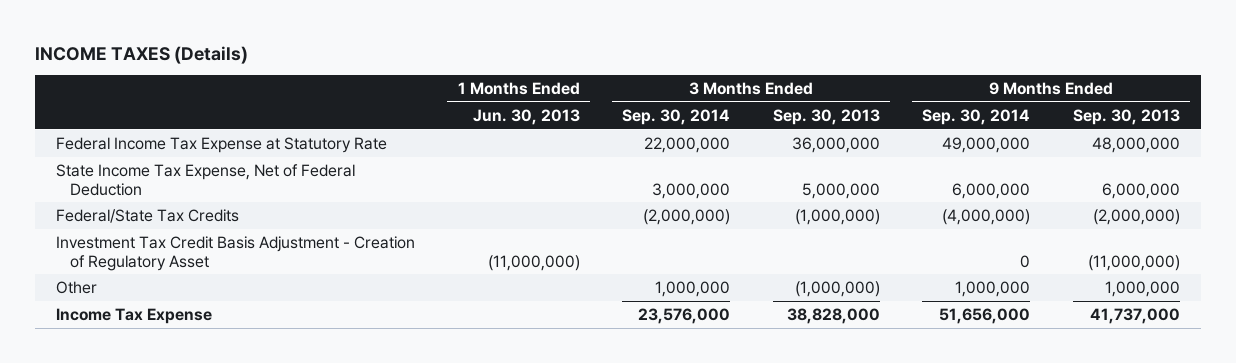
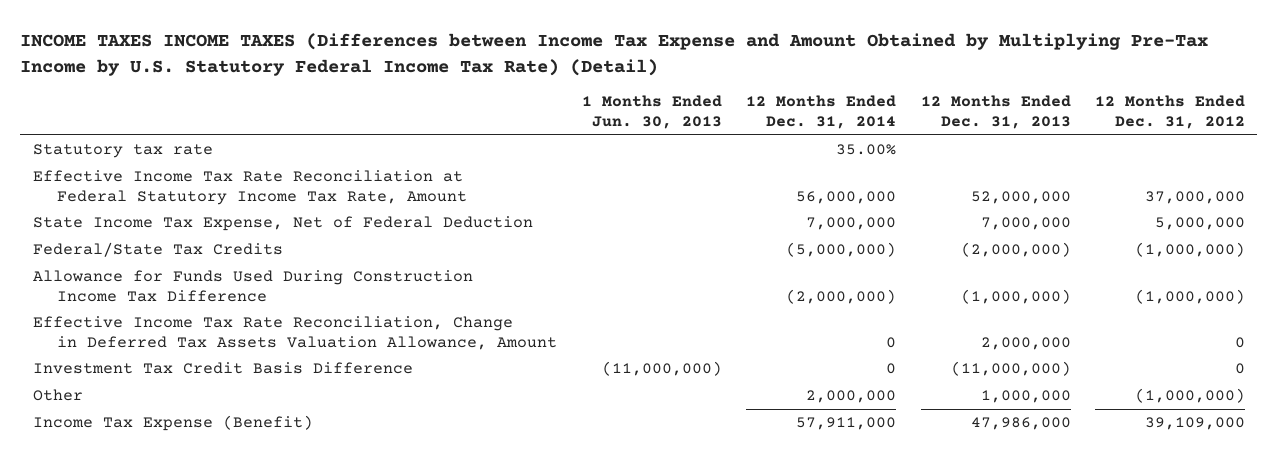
- INCOME TAXES (Details)
+ INCOME TAXES INCOME TAXES (Differences between Income Tax Expense and Amount Obtained by Multiplying Pre-Tax Income by U.S. Statutory Federal Income Tax Rate) (Detail)
- | 1 Months Ended Jun. 30, 2013 | 3 Months Ended Sep. 30, 2014 | 3 Months Ended Sep. 30, 2013 | 9 Months Ended Sep. 30, 2014 | 9 Months Ended Sep. 30, 2013
+ | 1 Months Ended Jun. 30, 2013 | 12 Months Ended Dec. 31, 2014 | 12 Months Ended Dec. 31, 2013 | 12 Months Ended Dec. 31, 2012
- Federal Income Tax Expense at Statutory Rate | | 22,000,000 | 36,000,000 | 49,000,000 | 48,000,000
+ Statutory tax rate | | 35.00% | |
+ Effective Income Tax Rate Reconciliation at Federal Statutory Income Tax Rate, Amount | | 56,000,000 | 52,000,000 | 37,000,000
- Investment Tax Credit Basis Adjustment - Creation of Regulatory Asset | (11,000,000) | | | 0 | (11,000,000)
+ Allowance for Funds Used During Construction Income Tax Difference | | (2,000,000) | (1,000,000) | (1,000,000)
+ Effective Income Tax Rate Reconciliation, Change in Deferred Tax Assets Valuation Allowance, Amount | | 0 | 2,000,000 | 0
+ Investment Tax Credit Basis Difference | (11,000,000) | 0 | (11,000,000) | 0
- Income Tax Expense | | 23,576,000 | 38,828,000 | 51,656,000 | 41,737,000
+ Income Tax Expense (Benefit) | | 57,911,000 | 47,986,000 | 39,109,000

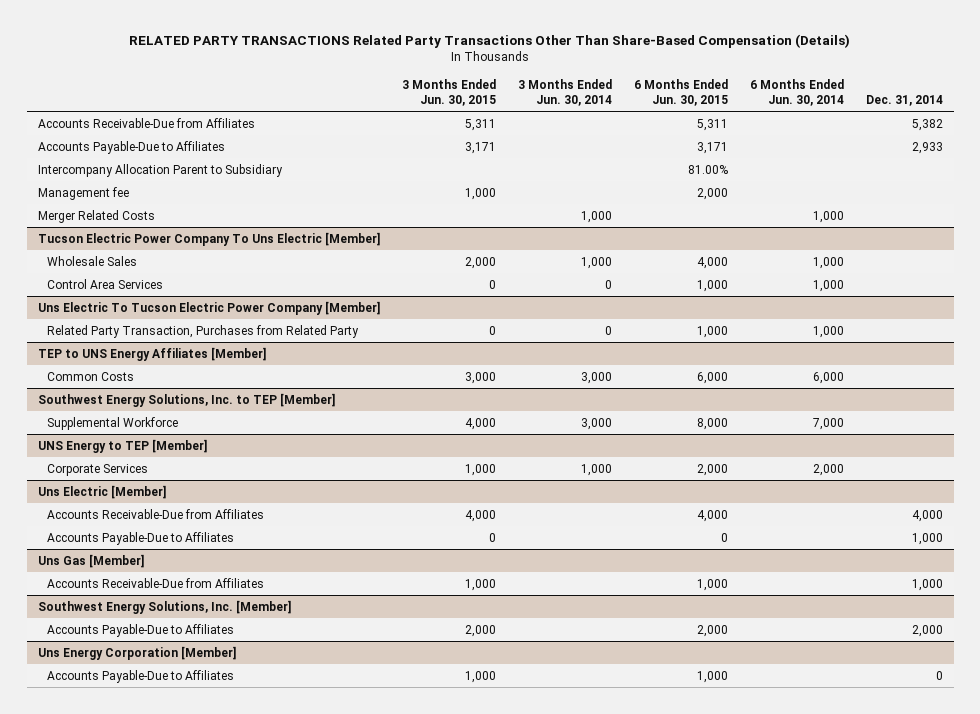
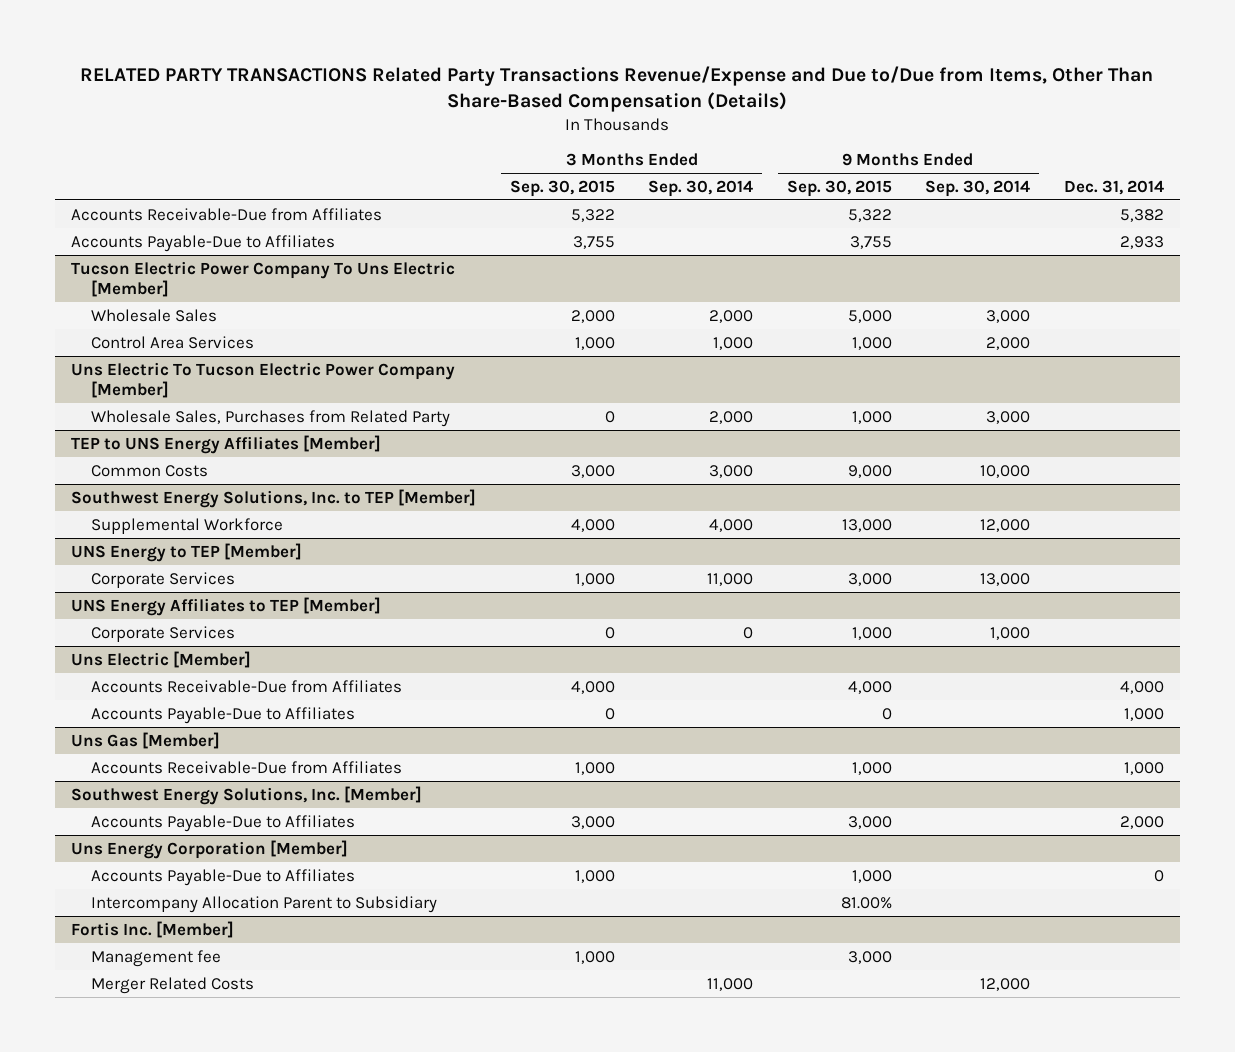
- RELATED PARTY TRANSACTIONS Related Party Transactions Other Than Share-Based Compensation (Details)
+ RELATED PARTY TRANSACTIONS Related Party Transactions Revenue/Expense and Due to/Due from Items, Other Than Share-Based Compensation (Details)
- | 3 Months Ended Jun. 30, 2015 | 3 Months Ended Jun. 30, 2014 | 6 Months Ended Jun. 30, 2015 | 6 Months Ended Jun. 30, 2014 | Dec. 31, 2014
+ | 3 Months Ended Sep. 30, 2015 | 3 Months Ended Sep. 30, 2014 | 9 Months Ended Sep. 30, 2015 | 9 Months Ended Sep. 30, 2014 | Dec. 31, 2014
- Intercompany Allocation Parent to Subsidiary | | | 81.00% | |
- Management fee | 1,000 | | 2,000 | |
- Merger Related Costs | | 1,000 | | 1,000 |
@ Uns Electric To Tucson Electric Power Company [Member]
- Related Party Transaction, Purchases from Related Party | 0 | 0 | 1,000 | 1,000 |
+ Wholesale Sales, Purchases from Related Party | 0 | 2,000 | 1,000 | 3,000 |
+ UNS Energy Affiliates to TEP [Member]
+ Corporate Services | 0 | 0 | 1,000 | 1,000 |
@ Uns Energy Corporation [Member]
+ Intercompany Allocation Parent to Subsidiary | | | 81.00% | |
+ Fortis Inc. [Member]
+ Management fee | 1,000 | | 3,000 | |
+ Merger Related Costs | | 11,000 | | 12,000 |

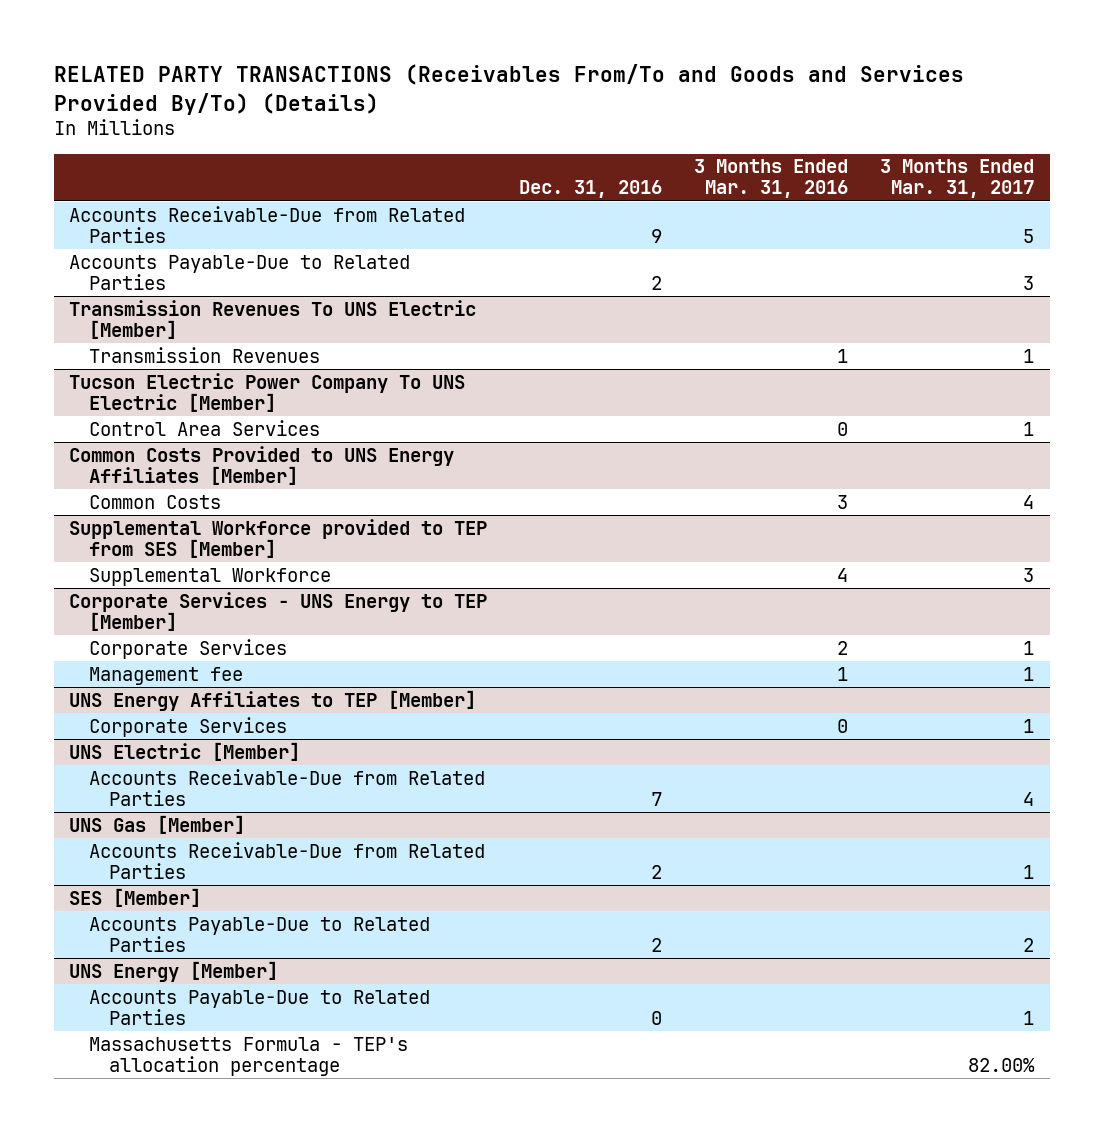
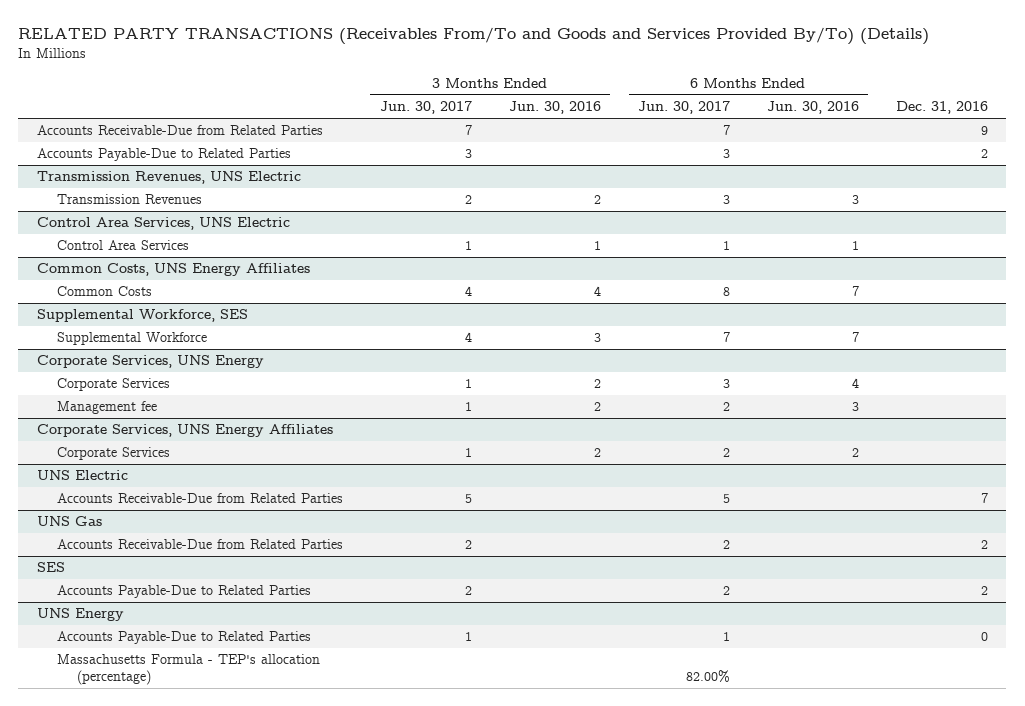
- | Dec. 31, 2016 | 3 Months Ended Mar. 31, 2016 | 3 Months Ended Mar. 31, 2017
+ | 3 Months Ended Jun. 30, 2017 | 3 Months Ended Jun. 30, 2016 | 6 Months Ended Jun. 30, 2017 | 6 Months Ended Jun. 30, 2016 | Dec. 31, 2016
- Transmission Revenues To UNS Electric [Member]
+ Transmission Revenues, UNS Electric
- Tucson Electric Power Company To UNS Electric [Member]
+ Control Area Services, UNS Electric
- Common Costs Provided to UNS Energy Affiliates [Member]
+ Common Costs, UNS Energy Affiliates
- Supplemental Workforce provided to TEP from SES [Member]
+ Supplemental Workforce, SES
- Corporate Services - UNS Energy to TEP [Member]
+ Corporate Services, UNS Energy
- UNS Energy Affiliates to TEP [Member]
+ Corporate Services, UNS Energy Affiliates
- UNS Electric [Member]
+ UNS Electric
- UNS Gas [Member]
+ UNS Gas
- SES [Member]
+ SES
- UNS Energy [Member]
+ UNS Energy
- Massachusetts Formula - TEP's allocation percentage | | | 82.00%
+ Massachusetts Formula - TEP's allocation (percentage) | | | 82.00% | |

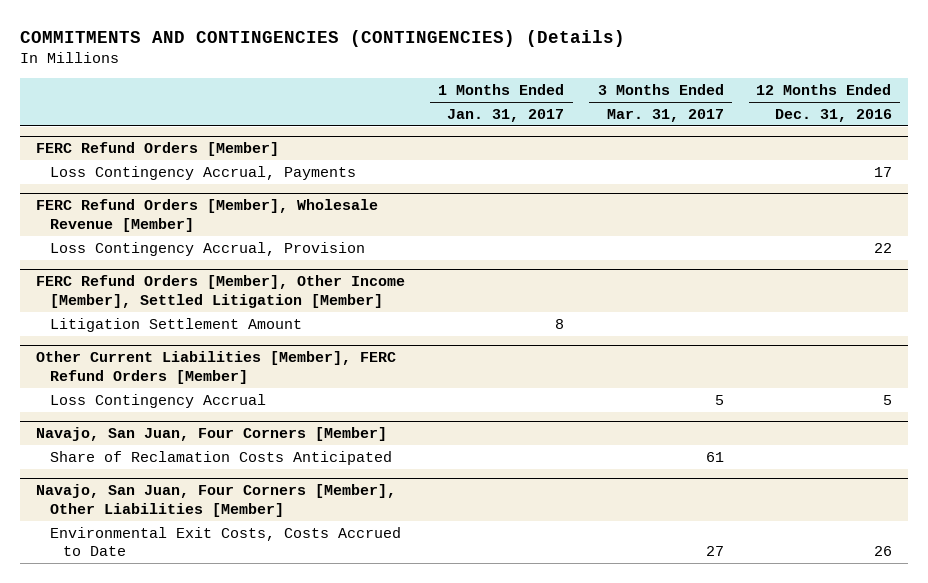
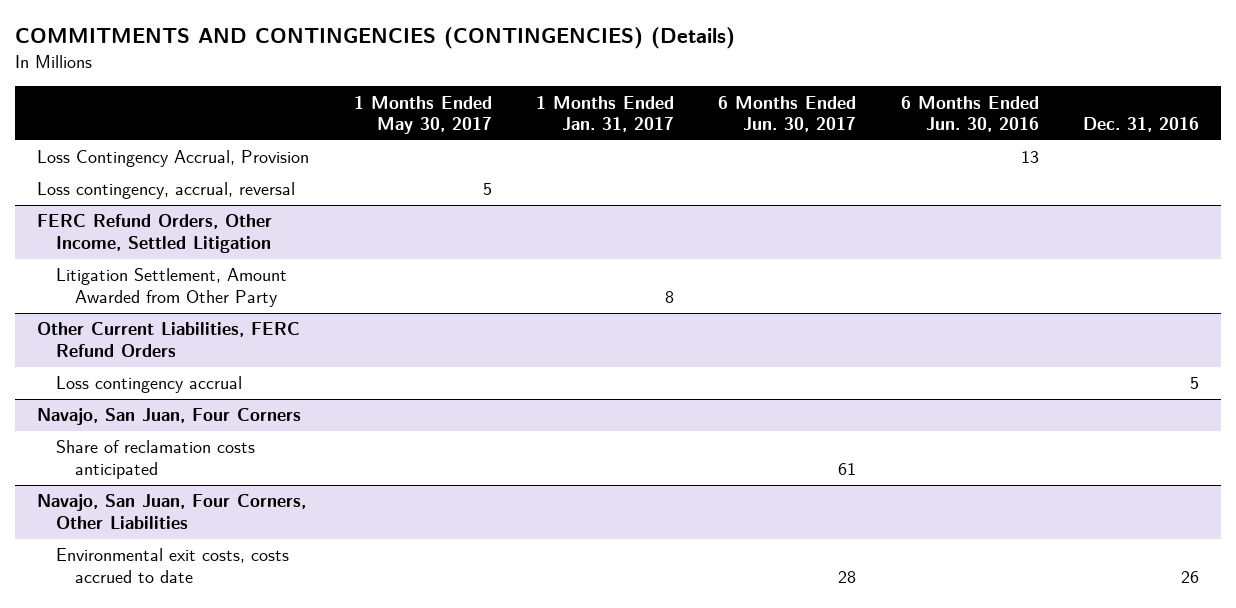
- | 1 Months Ended Jan. 31, 2017 | 3 Months Ended Mar. 31, 2017 | 12 Months Ended Dec. 31, 2016
+ | 1 Months Ended May 30, 2017 | 1 Months Ended Jan. 31, 2017 | 6 Months Ended Jun. 30, 2017 | 6 Months Ended Jun. 30, 2016 | Dec. 31, 2016
- FERC Refund Orders [Member]
- Loss Contingency Accrual, Payments | | | 17
- FERC Refund Orders [Member], Wholesale Revenue [Member]
- Loss Contingency Accrual, Provision | | | 22
- FERC Refund Orders [Member], Other Income [Member], Settled Litigation [Member]
- Litigation Settlement Amount | 8 | |
- Other Current Liabilities [Member], FERC Refund Orders [Member]
- Loss Contingency Accrual | | 5 | 5
- Navajo, San Juan, Four Corners [Member]
- Share of Reclamation Costs Anticipated | | 61 |
- Navajo, San Juan, Four Corners [Member], Other Liabilities [Member]
- Environmental Exit Costs, Costs Accrued to Date | | 27 | 26
+ Loss Contingency Accrual, Provision | | | | 13 |
+ Loss contingency, accrual, reversal | 5 | | | |
+ FERC Refund Orders, Other Income, Settled Litigation
+ Litigation Settlement, Amount Awarded from Other Party | | 8 | | |
+ Other Current Liabilities, FERC Refund Orders
+ Loss contingency accrual | | | | | 5
+ Navajo, San Juan, Four Corners
+ Share of reclamation costs anticipated | | | 61 | |
+ Navajo, San Juan, Four Corners, Other Liabilities
+ Environmental exit costs, costs accrued to date | | | 28 | | 26

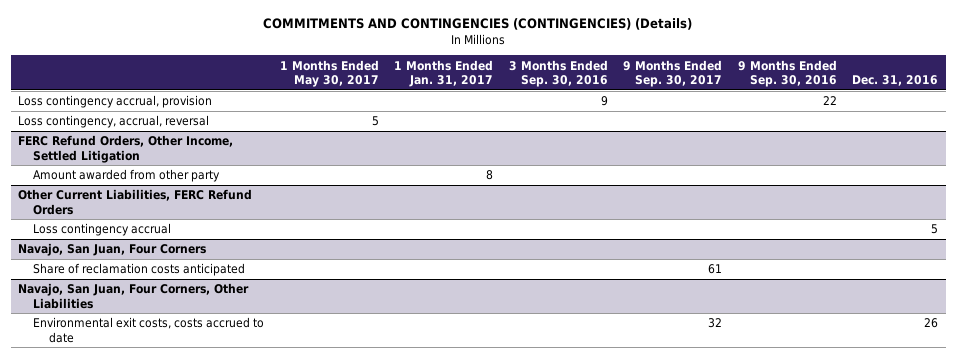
- | 1 Months Ended May 30, 2017 | 1 Months Ended Jan. 31, 2017 | 6 Months Ended Jun. 30, 2017 | 6 Months Ended Jun. 30, 2016 | Dec. 31, 2016
+ | 1 Months Ended May 30, 2017 | 1 Months Ended Jan. 31, 2017 | 3 Months Ended Sep. 30, 2016 | 9 Months Ended Sep. 30, 2017 | 9 Months Ended Sep. 30, 2016 | Dec. 31, 2016
- Loss Contingency Accrual, Provision | | | | 13 |
+ Loss contingency accrual, provision | | | 9 | | 22 |
@ FERC Refund Orders, Other Income, Settled Litigation
- Litigation Settlement, Amount Awarded from Other Party | | 8 | | |
+ Amount awarded from other party | | 8 | | | |

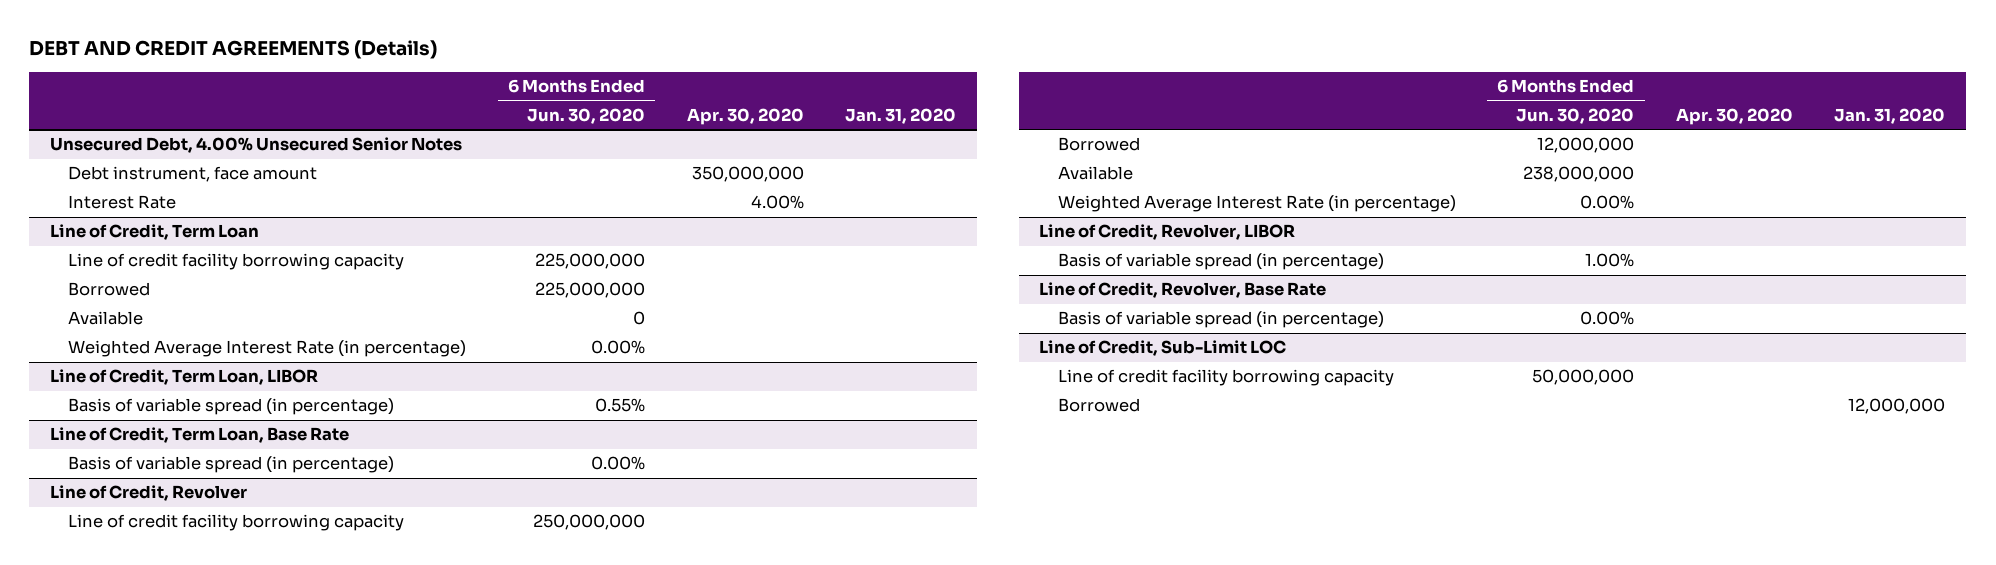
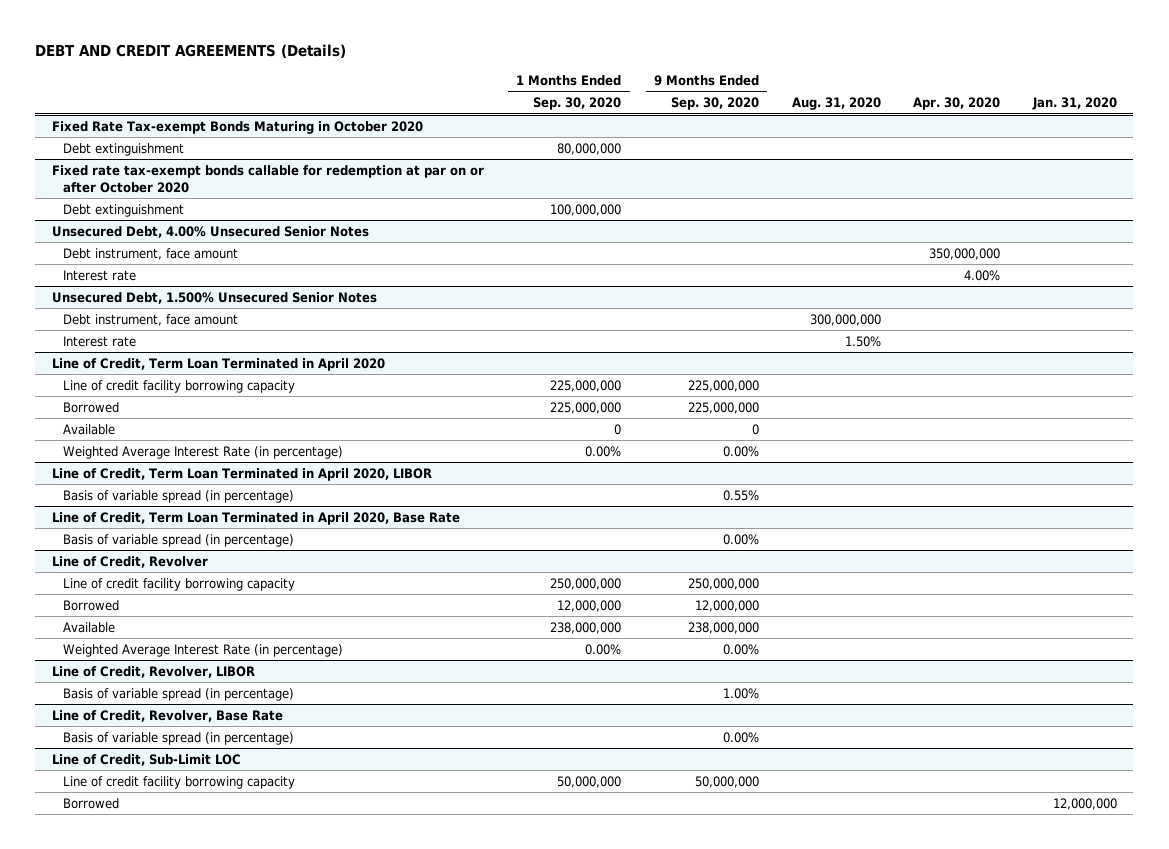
- | 6 Months Ended Jun. 30, 2020 | Apr. 30, 2020 | Jan. 31, 2020
+ | 1 Months Ended Sep. 30, 2020 | 9 Months Ended Sep. 30, 2020 | Aug. 31, 2020 | Apr. 30, 2020 | Jan. 31, 2020
+ Fixed Rate Tax-exempt Bonds Maturing in October 2020
+ Debt extinguishment | 80,000,000 | | | |
+ Fixed rate tax-exempt bonds callable for redemption at par on or after October 2020
+ Debt extinguishment | 100,000,000 | | | |
@ Unsecured Debt, 4.00% Unsecured Senior Notes
- Interest Rate | | 4.00% |
- Line of Credit, Term Loan
@ Unsecured Debt, 4.00% Unsecured Senior Notes
+ Interest rate | | | | 4.00% |
+ Unsecured Debt, 1.500% Unsecured Senior Notes
+ Debt instrument, face amount | | | 300,000,000 | |
+ Interest rate | | | 1.50% | |
+ Line of Credit, Term Loan Terminated in April 2020
- Line of Credit, Term Loan, LIBOR
+ Line of Credit, Term Loan Terminated in April 2020, LIBOR
- Line of Credit, Term Loan, Base Rate
+ Line of Credit, Term Loan Terminated in April 2020, Base Rate

